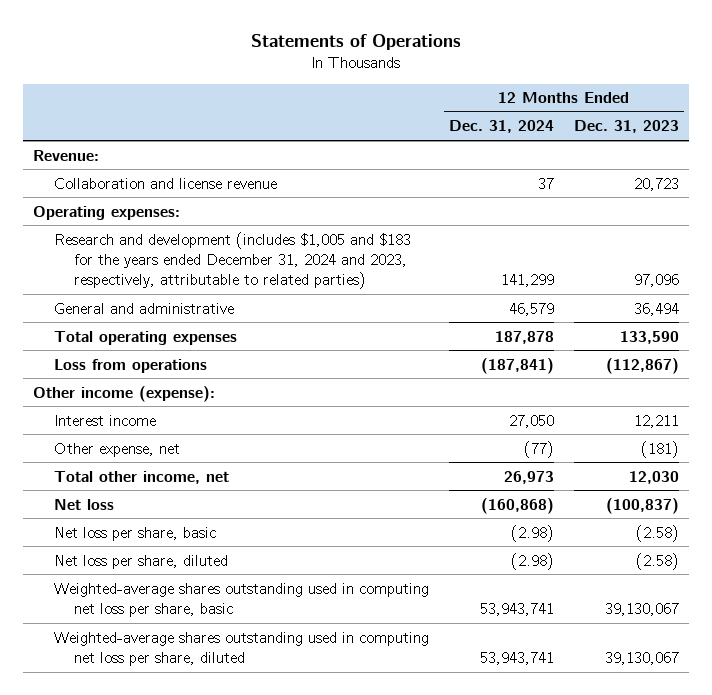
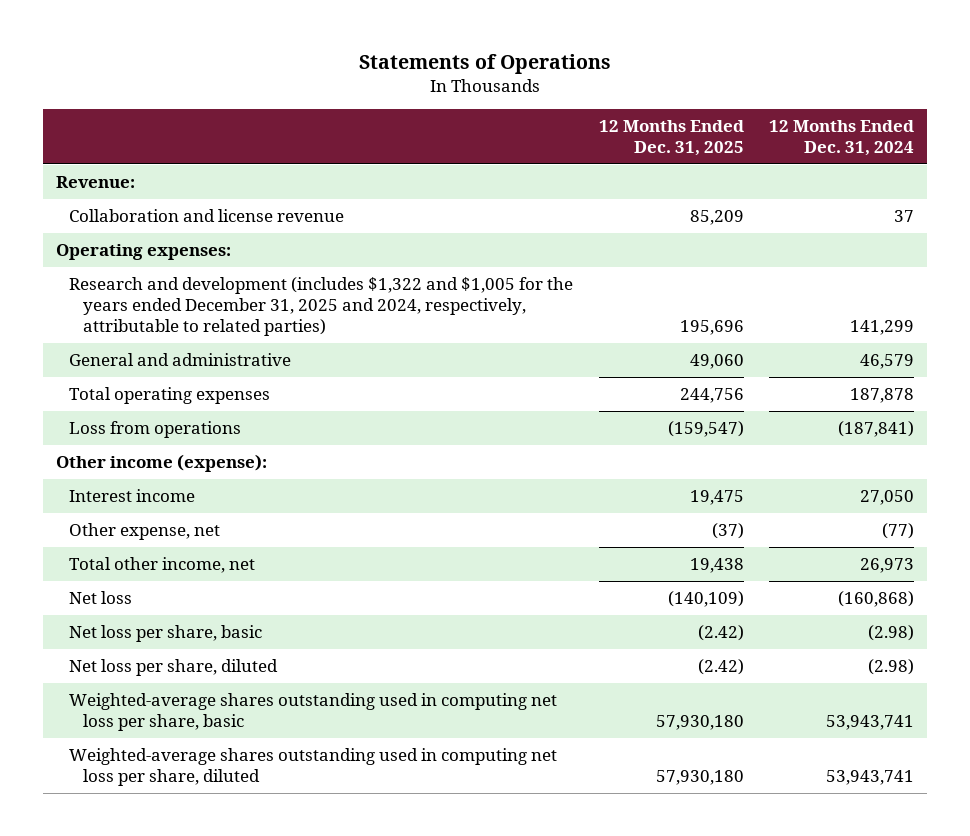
- | 12 Months Ended Dec. 31, 2024 | 12 Months Ended Dec. 31, 2023
+ | 12 Months Ended Dec. 31, 2025 | 12 Months Ended Dec. 31, 2024
- Research and development (includes $1,005 and $183 for the years ended December 31, 2024 and 2023, respectively, attributable to related parties) | 141,299 | 97,096
+ Research and development (includes $1,322 and $1,005 for the years ended December 31, 2025 and 2024, respectively, attributable to related parties) | 195,696 | 141,299

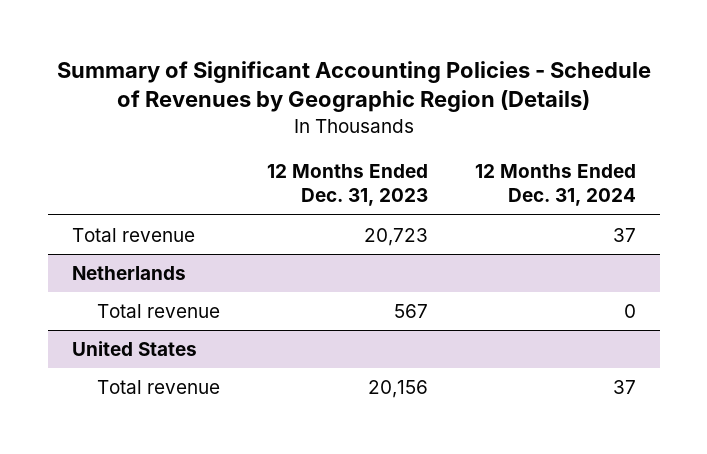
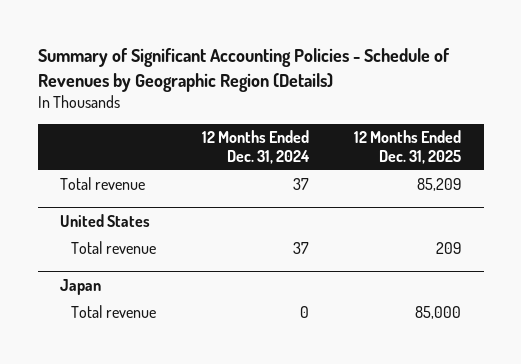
- | 12 Months Ended Dec. 31, 2023 | 12 Months Ended Dec. 31, 2024
+ | 12 Months Ended Dec. 31, 2024 | 12 Months Ended Dec. 31, 2025
- Netherlands
- Total revenue | 567 | 0
+ Japan
+ Total revenue | 0 | 85,000

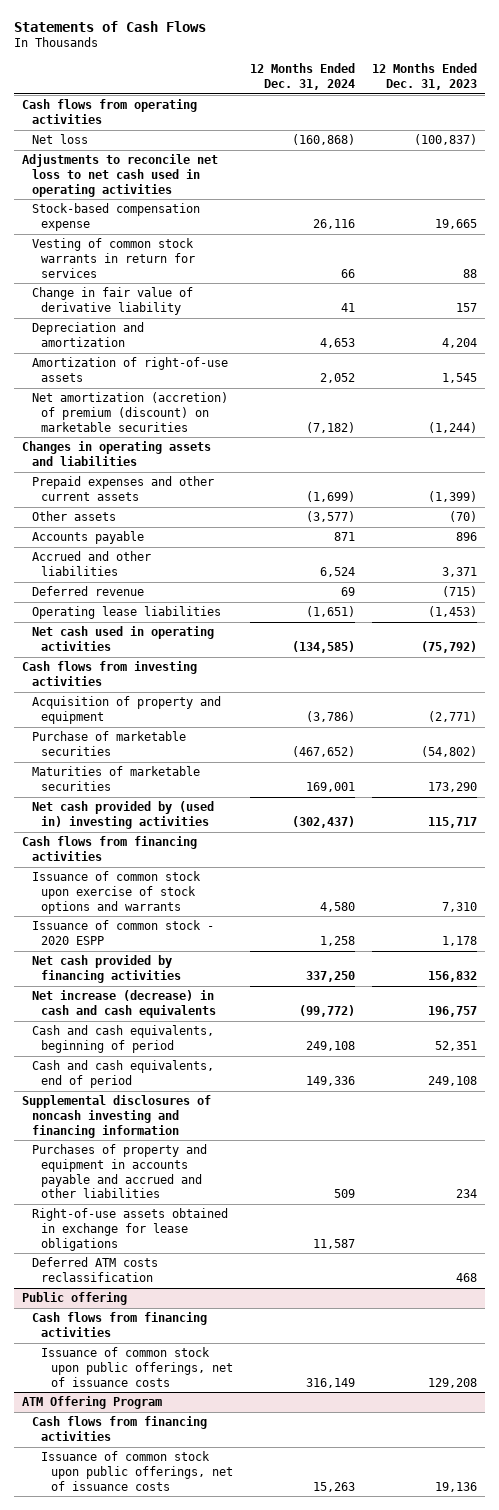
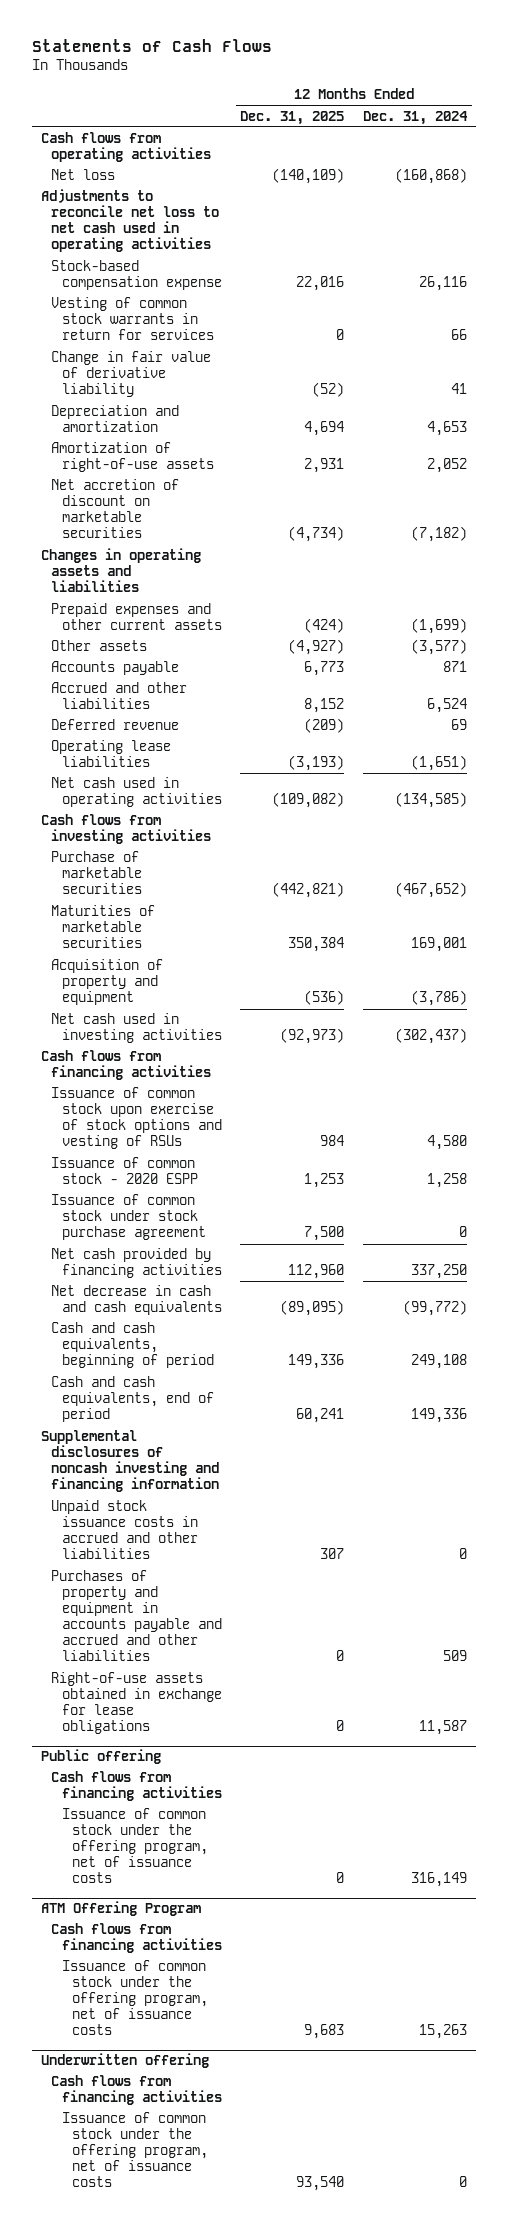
- | 12 Months Ended Dec. 31, 2024 | 12 Months Ended Dec. 31, 2023
+ | 12 Months Ended Dec. 31, 2025 | 12 Months Ended Dec. 31, 2024
- Net amortization (accretion) of premium (discount) on marketable securities | (7,182) | (1,244)
+ Net accretion of discount on marketable securities | (4,734) | (7,182)
- Net cash provided by (used in) investing activities | (302,437) | 115,717
moved down: Acquisition of property and equipment | (536) | (3,786)
+ Net cash used in investing activities | (92,973) | (302,437)
- Issuance of common stock upon exercise of stock options and warrants | 4,580 | 7,310
+ Issuance of common stock upon exercise of stock options and vesting of RSUs | 984 | 4,580
+ Issuance of common stock under stock purchase agreement | 7,500 | 0
- Net increase (decrease) in cash and cash equivalents | (99,772) | 196,757
+ Net decrease in cash and cash equivalents | (89,095) | (99,772)
+ Unpaid stock issuance costs in accrued and other liabilities | 307 | 0
- Deferred ATM costs reclassification | | 468
@ Public offering
- Issuance of common stock upon public offerings, net of issuance costs | 316,149 | 129,208
+ Issuance of common stock under the offering program, net of issuance costs | 0 | 316,149
@ ATM Offering Program
- Issuance of common stock upon public offerings, net of issuance costs | 15,263 | 19,136
+ Issuance of common stock under the offering program, net of issuance costs | 9,683 | 15,263
+ Underwritten offering
+ Cash flows from financing activities
+ Issuance of common stock under the offering program, net of issuance costs | 93,540 | 0

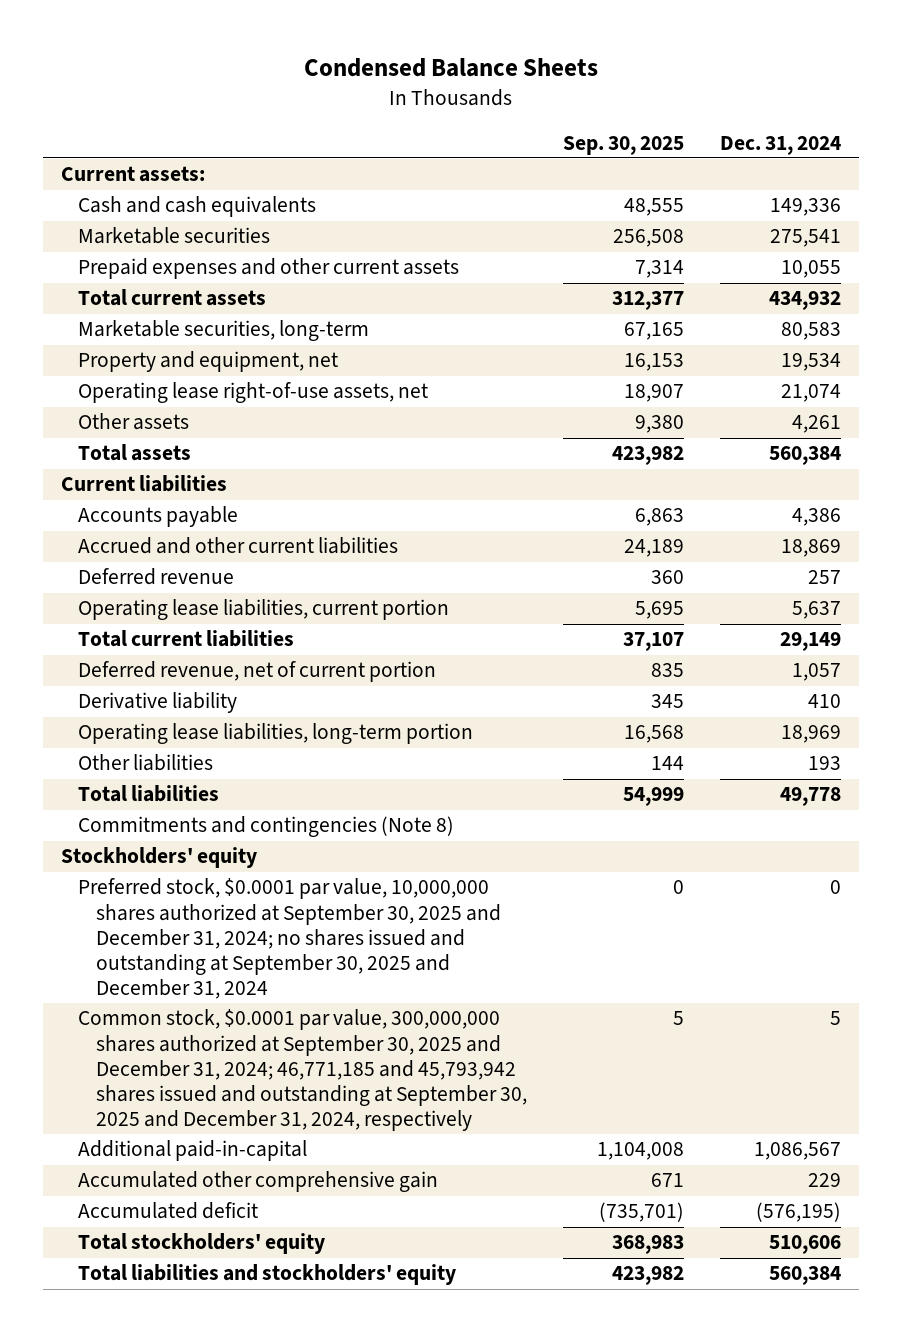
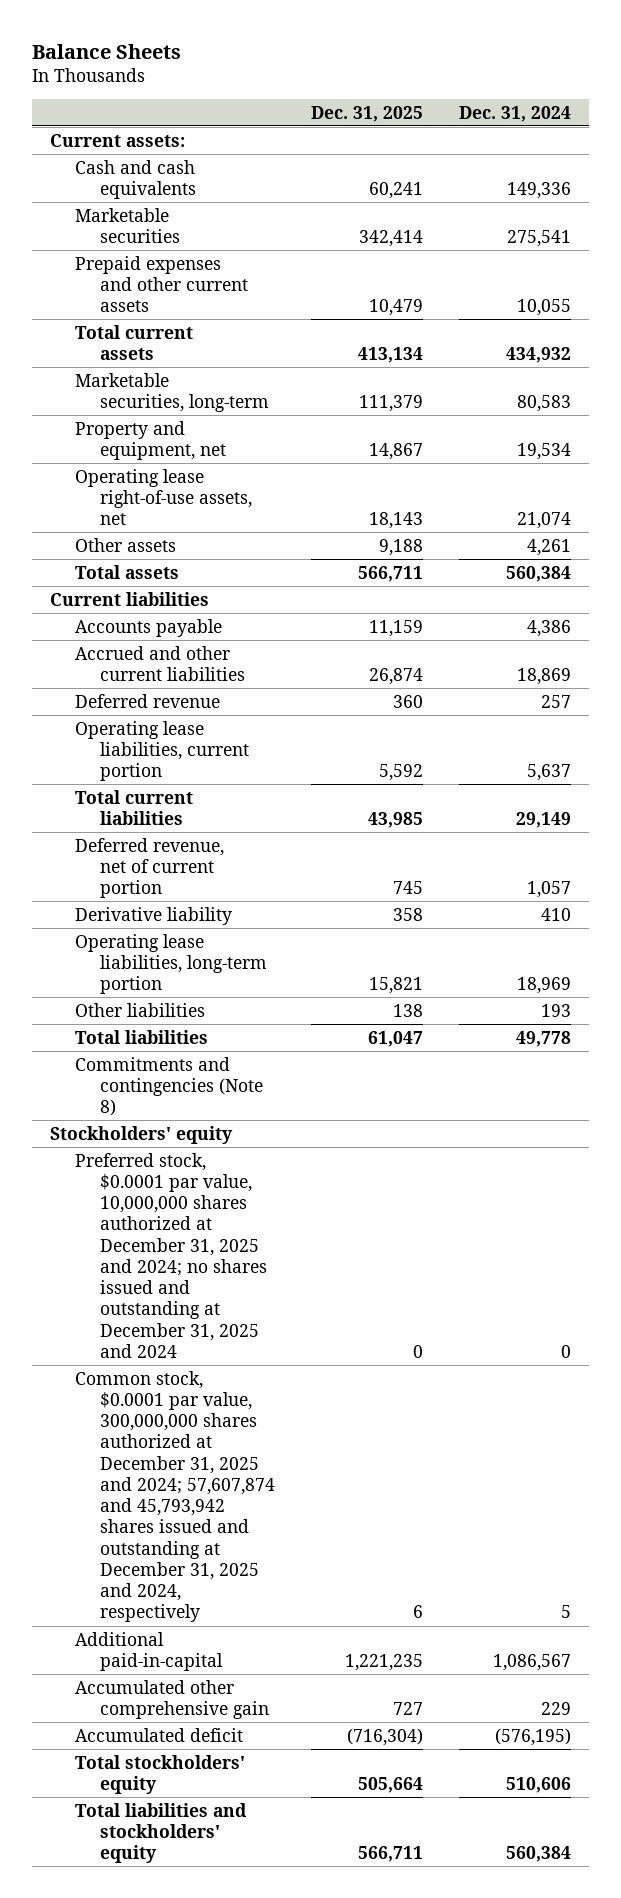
- Condensed Balance Sheets
+ Balance Sheets
- | Sep. 30, 2025 | Dec. 31, 2024
+ | Dec. 31, 2025 | Dec. 31, 2024
- Preferred stock, $0.0001 par value, 10,000,000 shares authorized at September 30, 2025 and December 31, 2024; no shares issued and outstanding at September 30, 2025 and December 31, 2024 | 0 | 0
- Common stock, $0.0001 par value, 300,000,000 shares authorized at September 30, 2025 and December 31, 2024; 46,771,185 and 45,793,942 shares issued and outstanding at September 30, 2025 and December 31, 2024, respectively | 5 | 5
+ Preferred stock, $0.0001 par value, 10,000,000 shares authorized at December 31, 2025 and 2024; no shares issued and outstanding at December 31, 2025 and 2024 | 0 | 0
+ Common stock, $0.0001 par value, 300,000,000 shares authorized at December 31, 2025 and 2024; 57,607,874 and 45,793,942 shares issued and outstanding at December 31, 2025 and 2024, respectively | 6 | 5

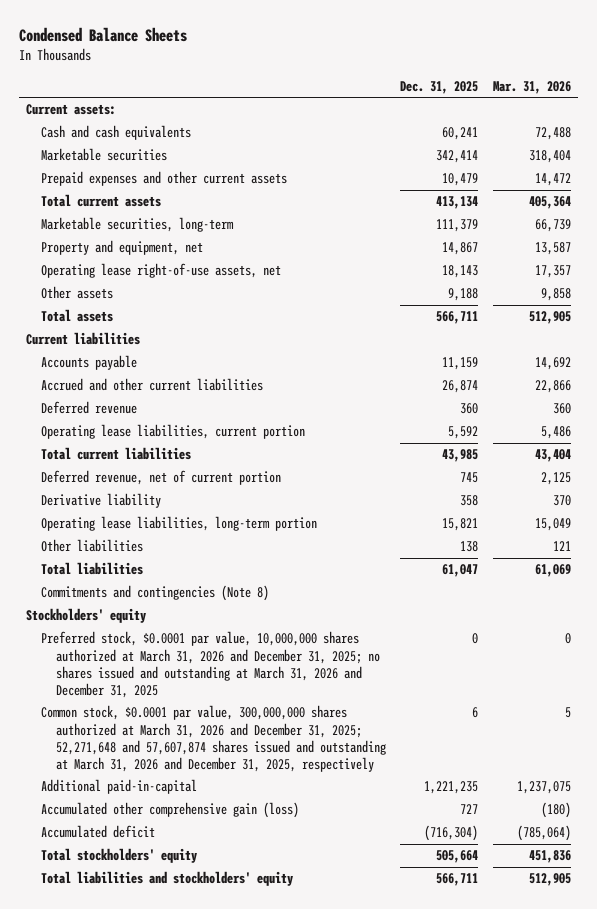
- Balance Sheets
+ Condensed Balance Sheets
- | Dec. 31, 2025 | Dec. 31, 2024
+ | Dec. 31, 2025 | Mar. 31, 2026
- Preferred stock, $0.0001 par value, 10,000,000 shares authorized at December 31, 2025 and 2024; no shares issued and outstanding at December 31, 2025 and 2024 | 0 | 0
- Common stock, $0.0001 par value, 300,000,000 shares authorized at December 31, 2025 and 2024; 57,607,874 and 45,793,942 shares issued and outstanding at December 31, 2025 and 2024, respectively | 6 | 5
+ Preferred stock, $0.0001 par value, 10,000,000 shares authorized at March 31, 2026 and December 31, 2025; no shares issued and outstanding at March 31, 2026 and December 31, 2025 | 0 | 0
+ Common stock, $0.0001 par value, 300,000,000 shares authorized at March 31, 2026 and December 31, 2025; 52,271,648 and 57,607,874 shares issued and outstanding at March 31, 2026 and December 31, 2025, respectively | 6 | 5
- Accumulated other comprehensive gain | 727 | 229
+ Accumulated other comprehensive gain (loss) | 727 | (180)

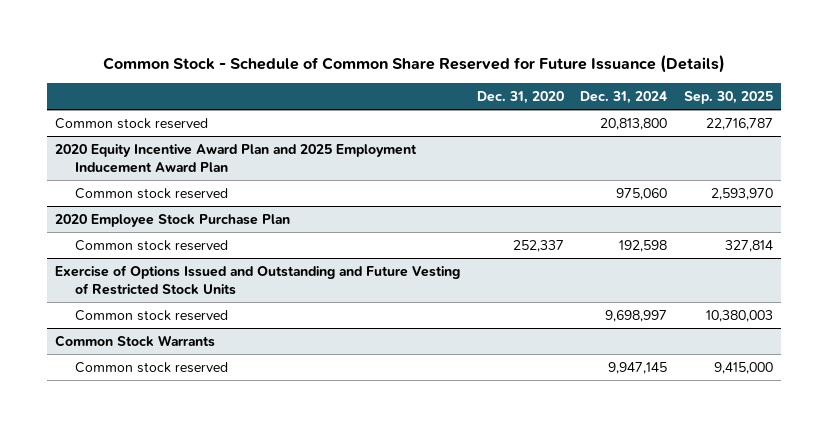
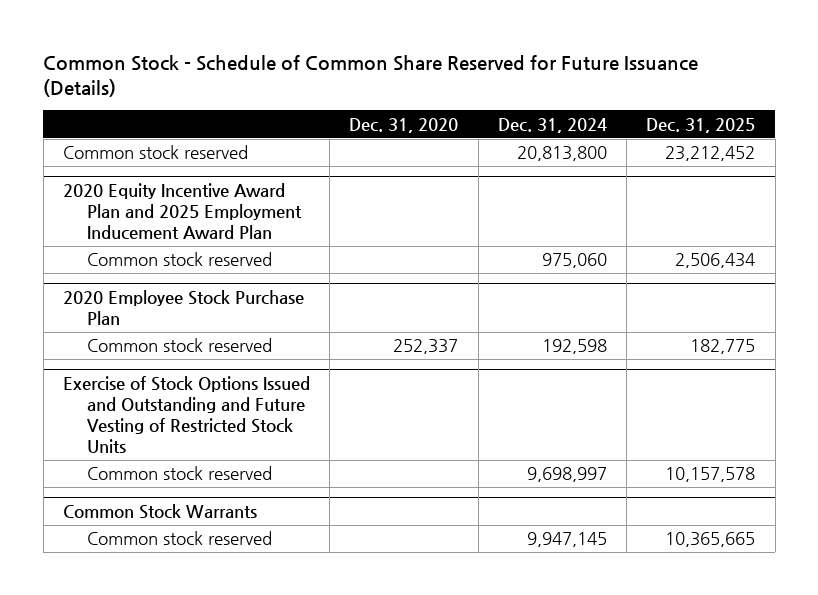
- | Dec. 31, 2020 | Dec. 31, 2024 | Sep. 30, 2025
+ | Dec. 31, 2020 | Dec. 31, 2024 | Dec. 31, 2025
- Exercise of Options Issued and Outstanding and Future Vesting of Restricted Stock Units
+ Exercise of Stock Options Issued and Outstanding and Future Vesting of Restricted Stock Units

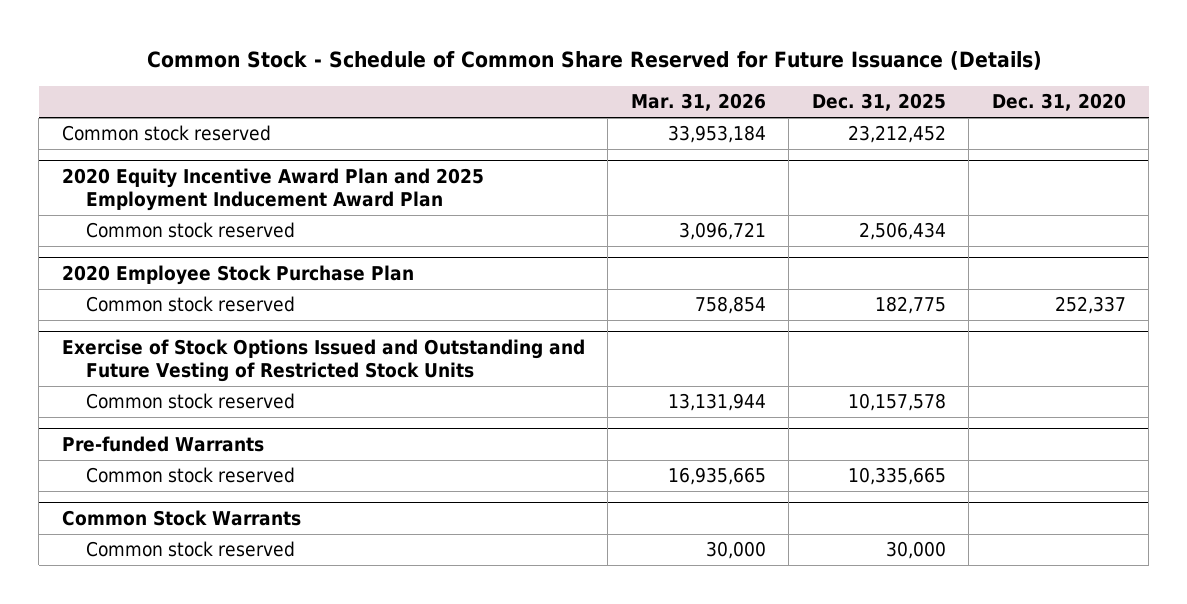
- | Dec. 31, 2020 | Dec. 31, 2024 | Dec. 31, 2025
+ | Mar. 31, 2026 | Dec. 31, 2025 | Dec. 31, 2020
+ Pre-funded Warrants
+ Common stock reserved | 16,935,665 | 10,335,665 |
@ Common Stock Warrants
- Common stock reserved | | 9,947,145 | 10,365,665
+ Common stock reserved | 30,000 | 30,000 |

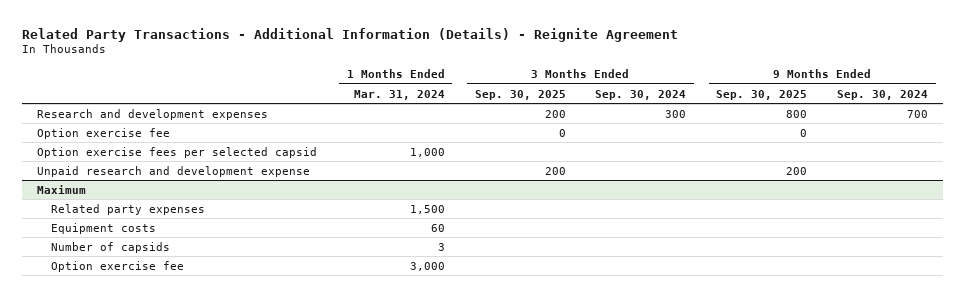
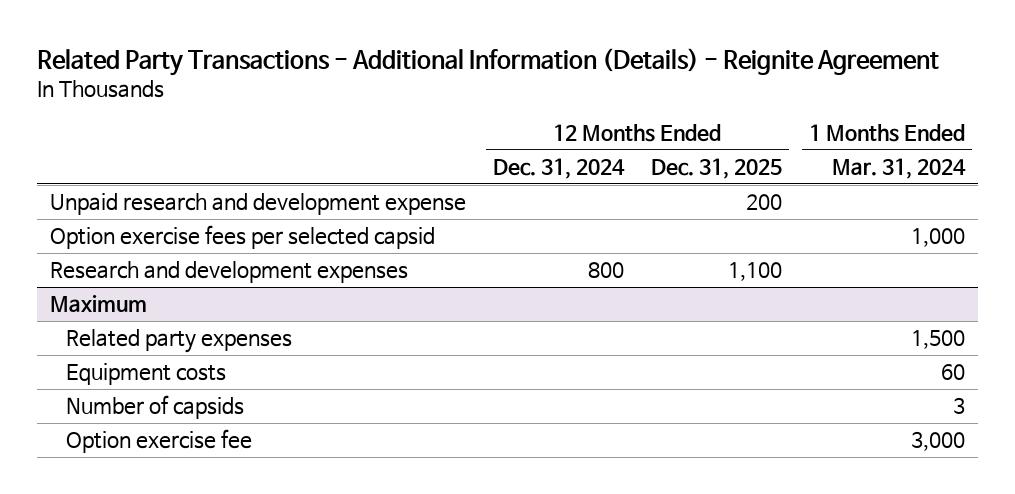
- | 1 Months Ended Mar. 31, 2024 | 3 Months Ended Sep. 30, 2025 | 3 Months Ended Sep. 30, 2024 | 9 Months Ended Sep. 30, 2025 | 9 Months Ended Sep. 30, 2024
+ | 12 Months Ended Dec. 31, 2024 | 12 Months Ended Dec. 31, 2025 | 1 Months Ended Mar. 31, 2024
- Option exercise fee | | 0 | | 0 |
moved down: Option exercise fees per selected capsid | | | 1,000
moved down: Research and development expenses | 800 | 1,100 |

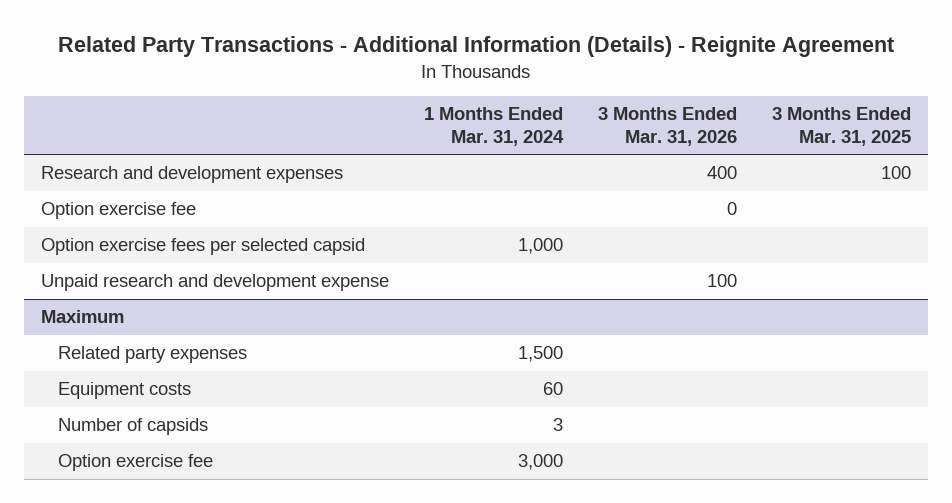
- | 12 Months Ended Dec. 31, 2024 | 12 Months Ended Dec. 31, 2025 | 1 Months Ended Mar. 31, 2024
+ | 1 Months Ended Mar. 31, 2024 | 3 Months Ended Mar. 31, 2026 | 3 Months Ended Mar. 31, 2025
+ Option exercise fee | | 0 |
moved down: Option exercise fees per selected capsid | 1,000 | |
moved down: Unpaid research and development expense | | 100 |

